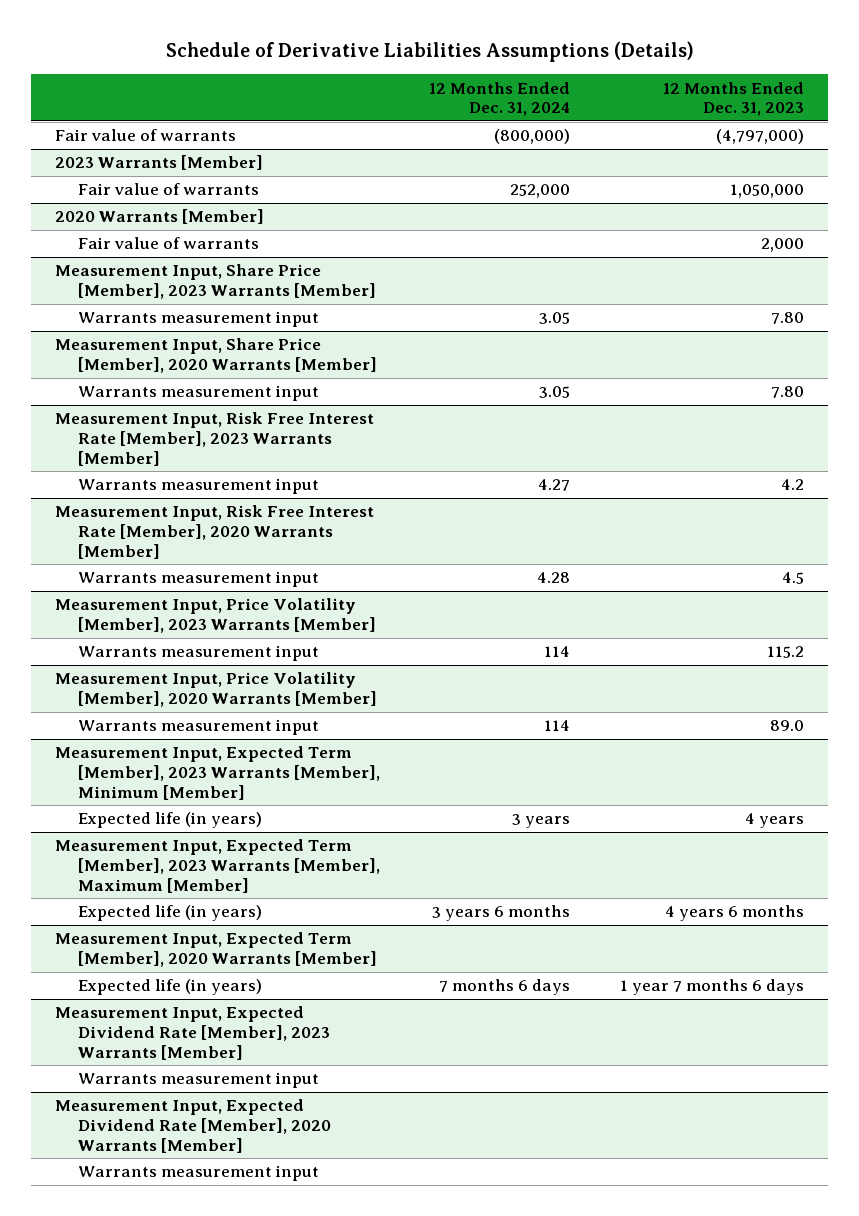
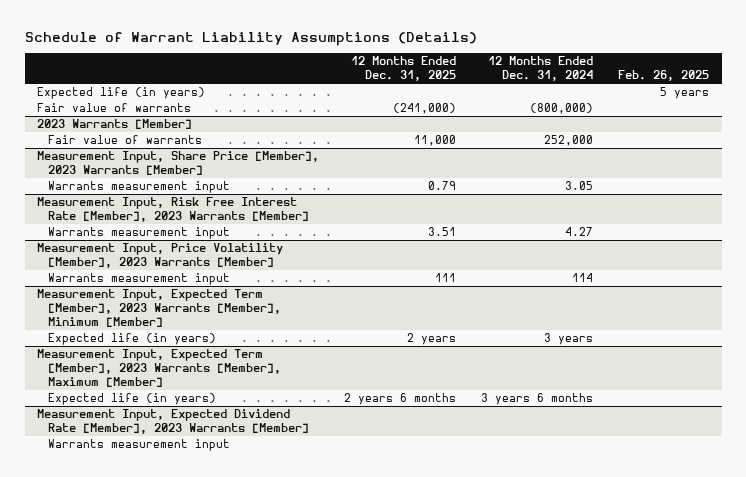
- Schedule of Derivative Liabilities Assumptions (Details)
+ Schedule of Warrant Liability Assumptions (Details)
- | 12 Months Ended Dec. 31, 2024 | 12 Months Ended Dec. 31, 2023
+ | 12 Months Ended Dec. 31, 2025 | 12 Months Ended Dec. 31, 2024 | Feb. 26, 2025
+ Expected life (in years) | | | 5 years
- 2020 Warrants [Member]
- Fair value of warrants | | 2,000
- Measurement Input, Share Price [Member], 2020 Warrants [Member]
- Warrants measurement input | 3.05 | 7.80
- Measurement Input, Risk Free Interest Rate [Member], 2020 Warrants [Member]
- Warrants measurement input | 4.28 | 4.5
- Measurement Input, Price Volatility [Member], 2020 Warrants [Member]
- Warrants measurement input | 114 | 89.0
- Measurement Input, Expected Term [Member], 2020 Warrants [Member]
- Expected life (in years) | 7 months 6 days | 1 year 7 months 6 days
- Measurement Input, Expected Dividend Rate [Member], 2020 Warrants [Member]
- Warrants measurement input

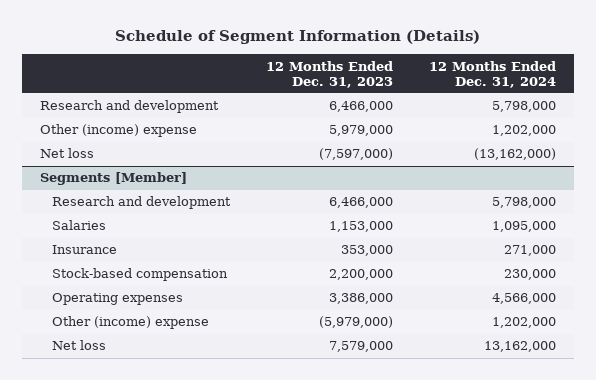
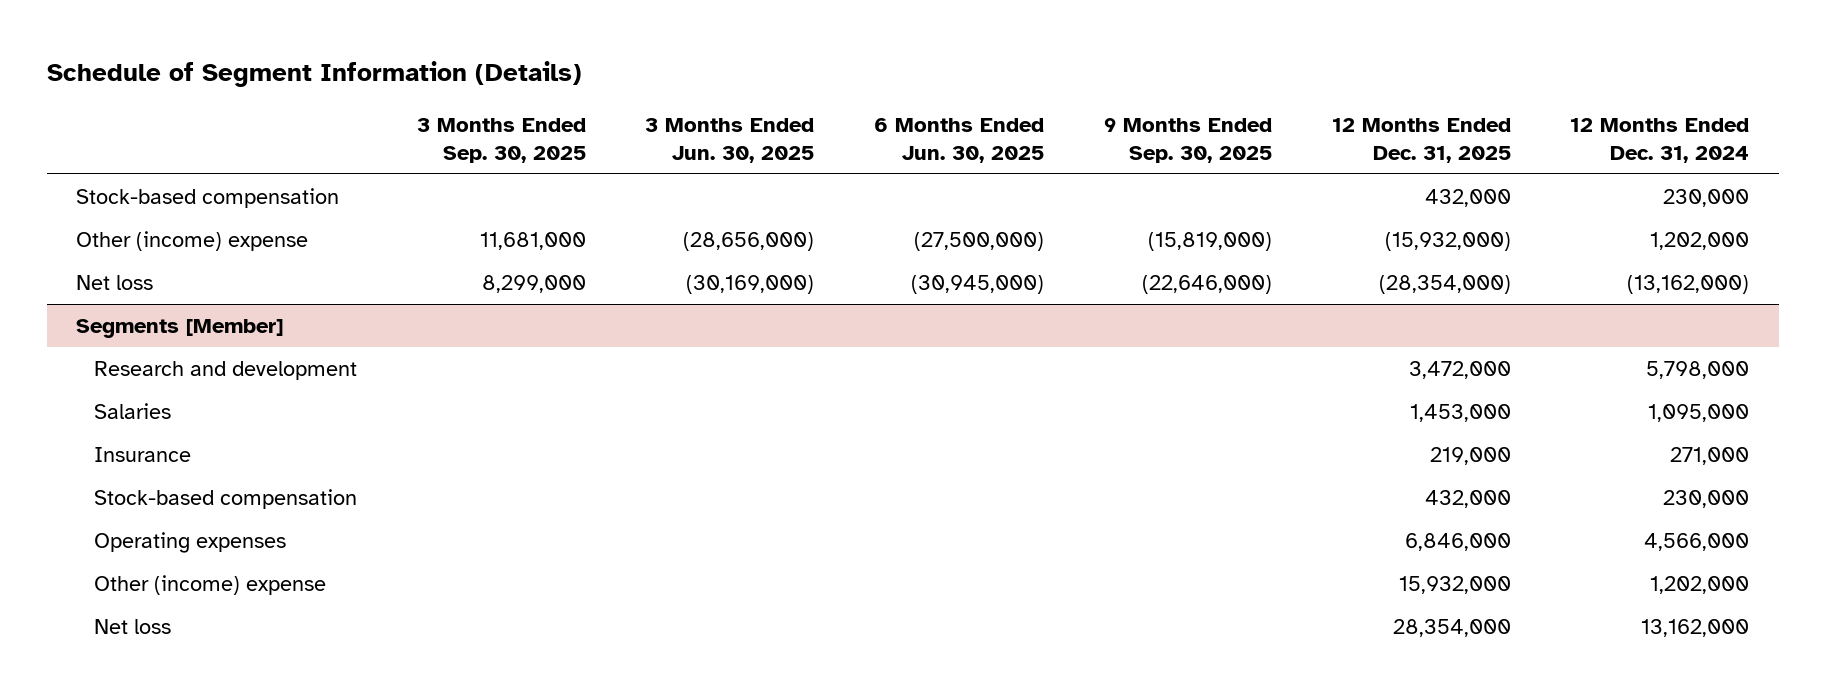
- | 12 Months Ended Dec. 31, 2023 | 12 Months Ended Dec. 31, 2024
+ | 3 Months Ended Sep. 30, 2025 | 3 Months Ended Jun. 30, 2025 | 6 Months Ended Jun. 30, 2025 | 9 Months Ended Sep. 30, 2025 | 12 Months Ended Dec. 31, 2025 | 12 Months Ended Dec. 31, 2024
- Research and development | 6,466,000 | 5,798,000
+ Stock-based compensation | | | | | 432,000 | 230,000

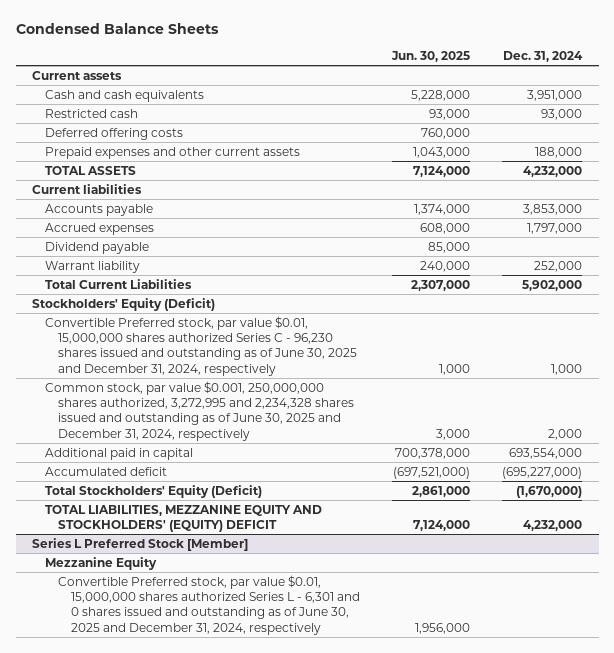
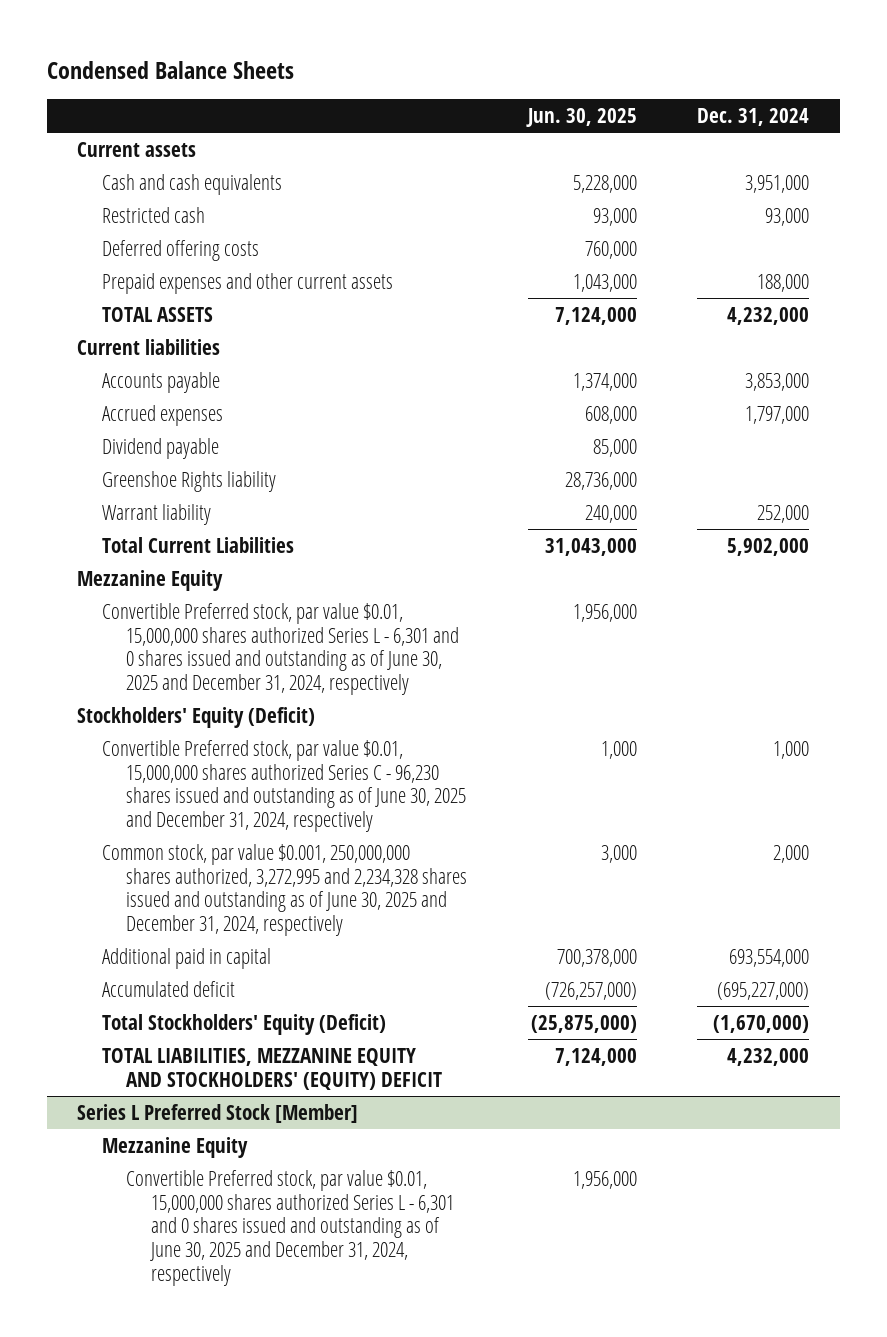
+ Greenshoe Rights liability | 28,736,000 |
- Total Current Liabilities | 2,307,000 | 5,902,000
+ Total Current Liabilities | 31,043,000 | 5,902,000
+ Mezzanine Equity
+ Convertible Preferred stock, par value $0.01, 15,000,000 shares authorized Series L - 6,301 and 0 shares issued and outstanding as of June 30, 2025 and December 31, 2024, respectively | 1,956,000 |
- Accumulated deficit | (697,521,000) | (695,227,000)
- Total Stockholders' Equity (Deficit) | 2,861,000 | (1,670,000)
+ Accumulated deficit | (726,257,000) | (695,227,000)
+ Total Stockholders' Equity (Deficit) | (25,875,000) | (1,670,000)

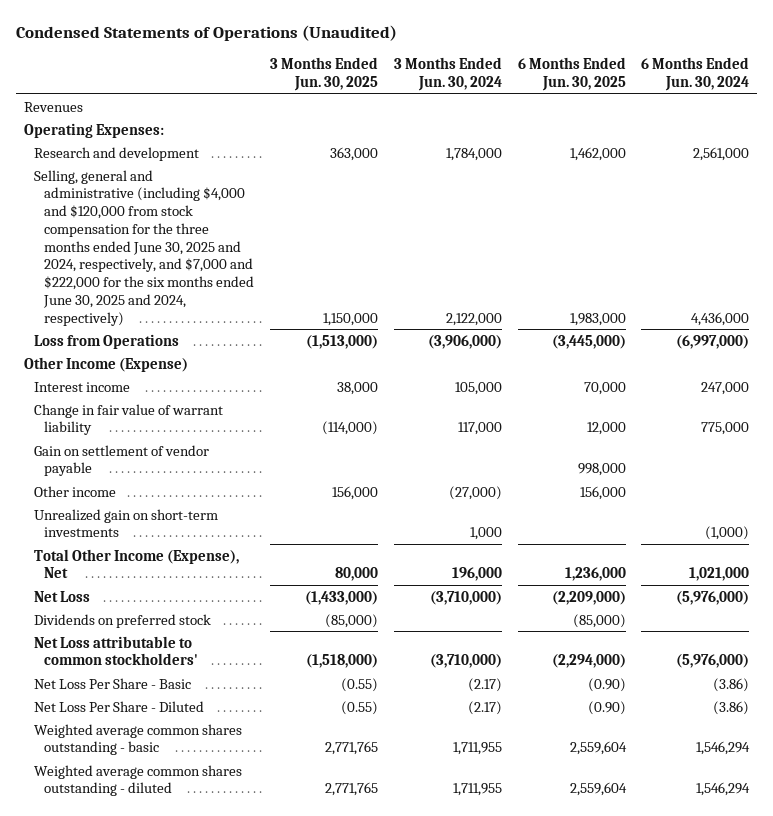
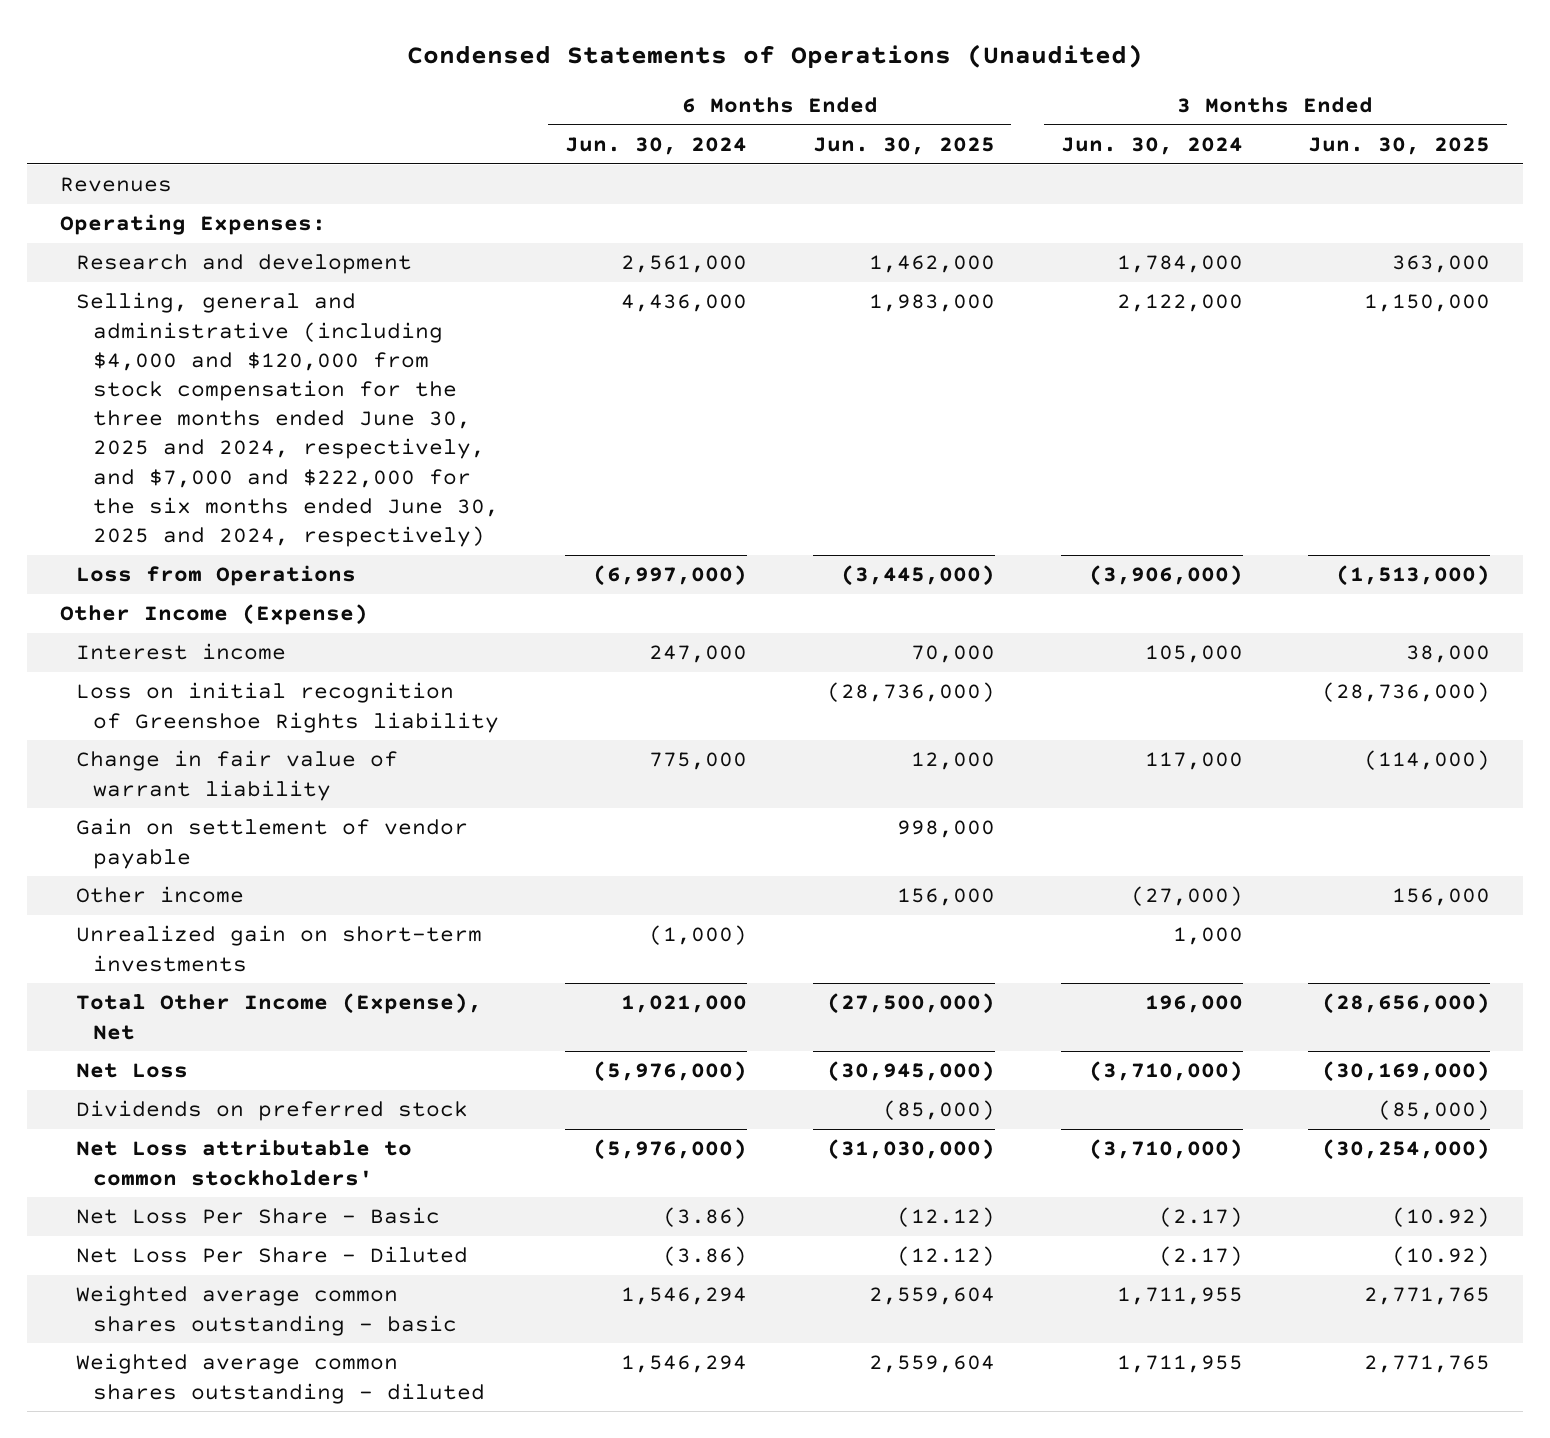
- | 3 Months Ended Jun. 30, 2025 | 3 Months Ended Jun. 30, 2024 | 6 Months Ended Jun. 30, 2025 | 6 Months Ended Jun. 30, 2024
+ | 6 Months Ended Jun. 30, 2024 | 6 Months Ended Jun. 30, 2025 | 3 Months Ended Jun. 30, 2024 | 3 Months Ended Jun. 30, 2025
+ Loss on initial recognition of Greenshoe Rights liability | | (28,736,000) | | (28,736,000)
- Total Other Income (Expense), Net | 80,000 | 196,000 | 1,236,000 | 1,021,000
- Net Loss | (1,433,000) | (3,710,000) | (2,209,000) | (5,976,000)
+ Total Other Income (Expense), Net | 1,021,000 | (27,500,000) | 196,000 | (28,656,000)
+ Net Loss | (5,976,000) | (30,945,000) | (3,710,000) | (30,169,000)
- Net Loss attributable to common stockholders' | (1,518,000) | (3,710,000) | (2,294,000) | (5,976,000)
- Net Loss Per Share - Basic | (0.55) | (2.17) | (0.90) | (3.86)
- Net Loss Per Share - Diluted | (0.55) | (2.17) | (0.90) | (3.86)
+ Net Loss attributable to common stockholders' | (5,976,000) | (31,030,000) | (3,710,000) | (30,254,000)
+ Net Loss Per Share - Basic | (3.86) | (12.12) | (2.17) | (10.92)
+ Net Loss Per Share - Diluted | (3.86) | (12.12) | (2.17) | (10.92)

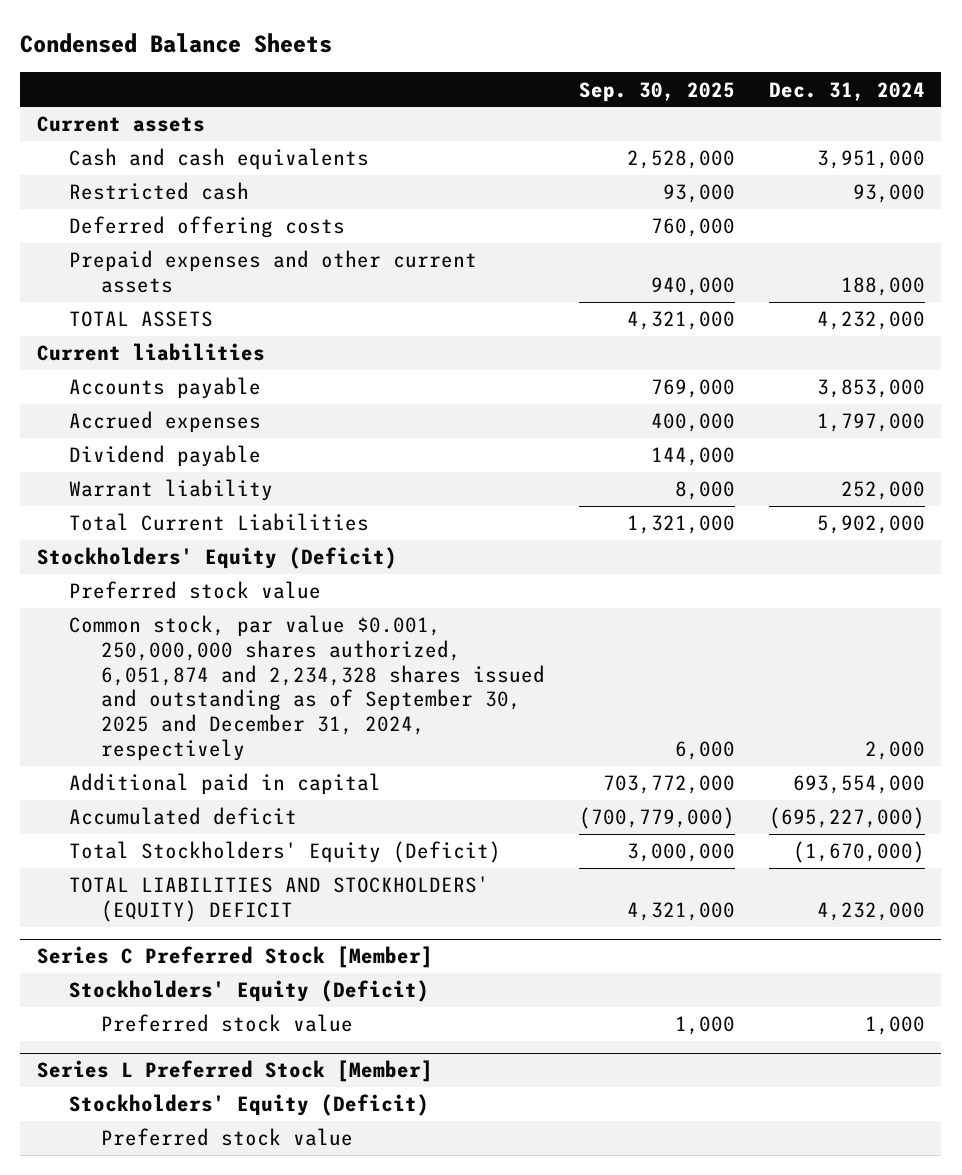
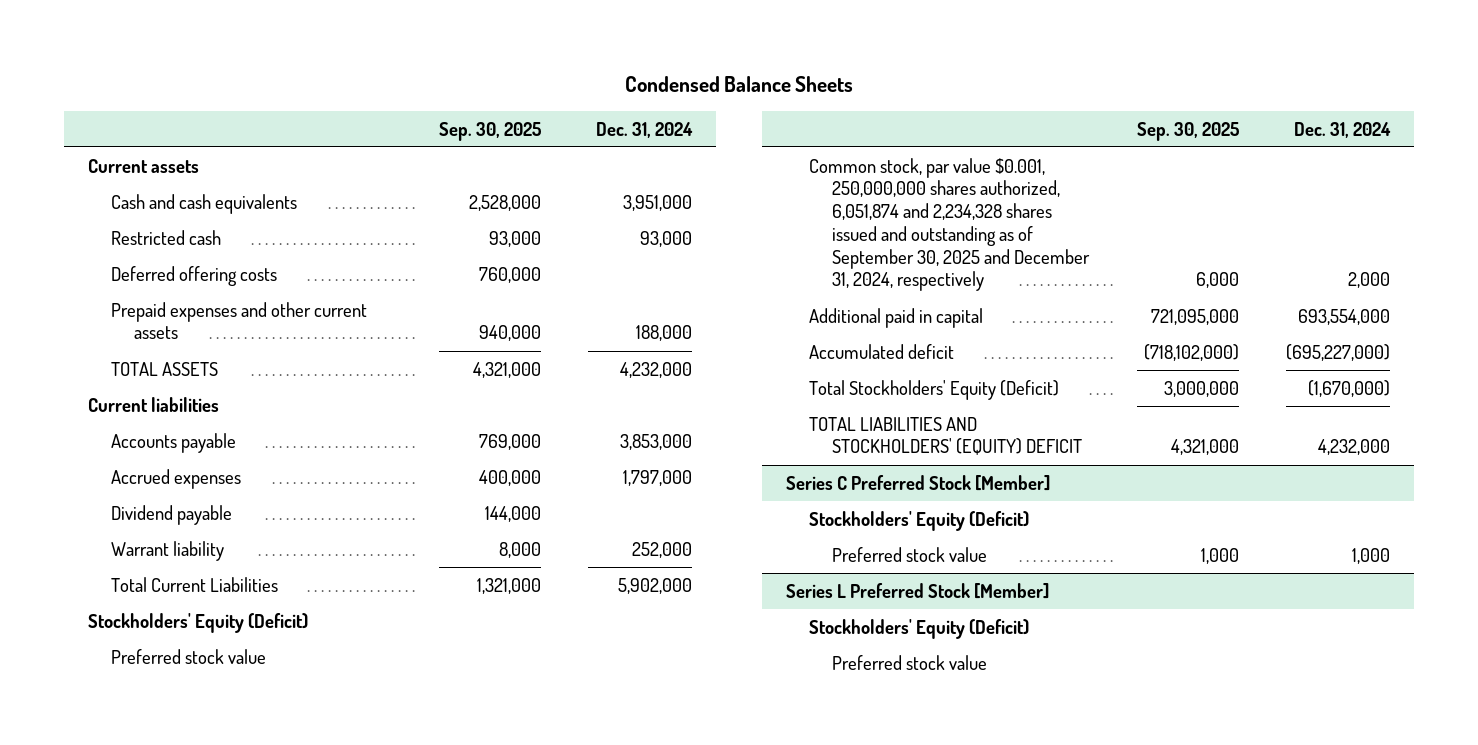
- Additional paid in capital | 703,772,000 | 693,554,000
- Accumulated deficit | (700,779,000) | (695,227,000)
+ Additional paid in capital | 721,095,000 | 693,554,000
+ Accumulated deficit | (718,102,000) | (695,227,000)

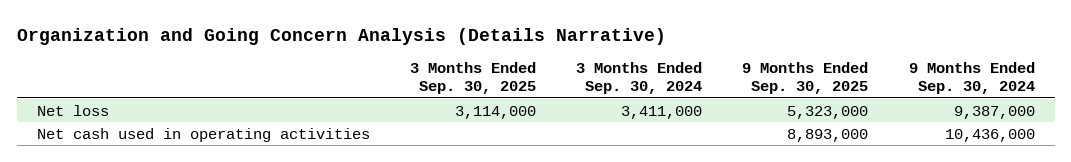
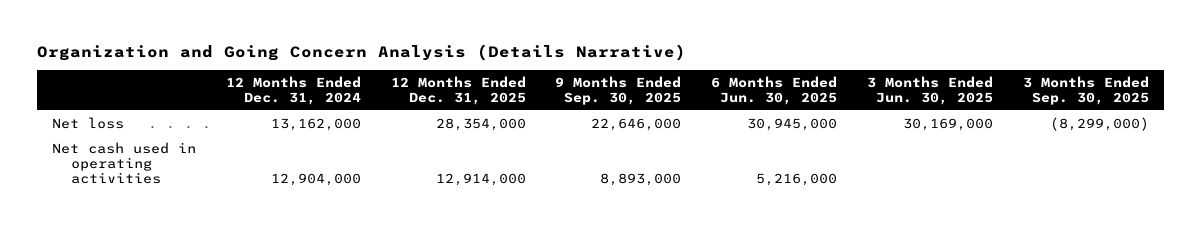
- | 3 Months Ended Sep. 30, 2025 | 3 Months Ended Sep. 30, 2024 | 9 Months Ended Sep. 30, 2025 | 9 Months Ended Sep. 30, 2024
+ | 12 Months Ended Dec. 31, 2024 | 12 Months Ended Dec. 31, 2025 | 9 Months Ended Sep. 30, 2025 | 6 Months Ended Jun. 30, 2025 | 3 Months Ended Jun. 30, 2025 | 3 Months Ended Sep. 30, 2025
- Net loss | 3,114,000 | 3,411,000 | 5,323,000 | 9,387,000
+ Net loss | 13,162,000 | 28,354,000 | 22,646,000 | 30,945,000 | 30,169,000 | (8,299,000)

